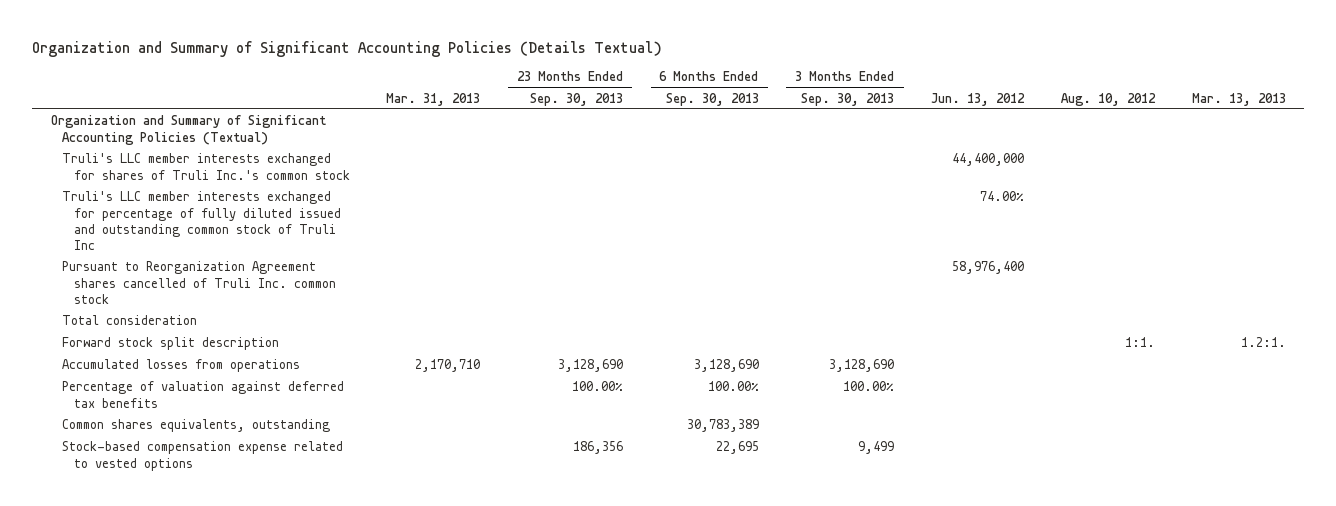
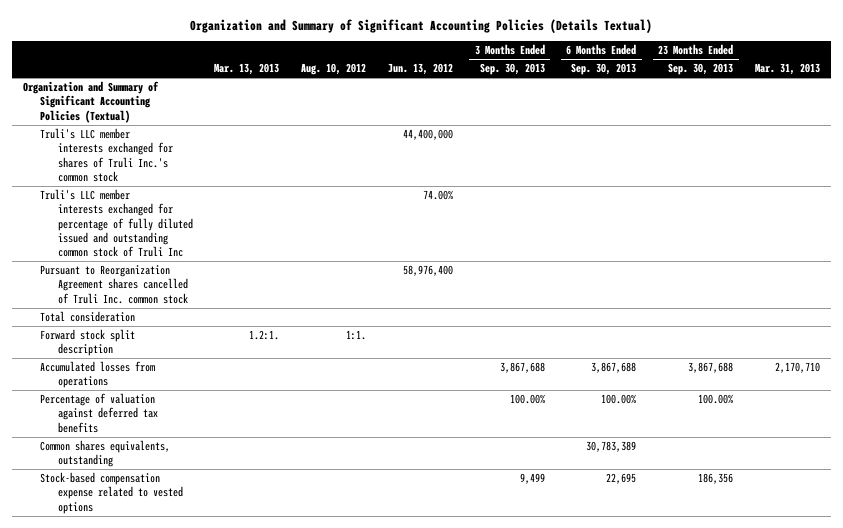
- | Mar. 31, 2013 | 23 Months Ended Sep. 30, 2013 | 6 Months Ended Sep. 30, 2013 | 3 Months Ended Sep. 30, 2013 | Jun. 13, 2012 | Aug. 10, 2012 | Mar. 13, 2013
+ | Mar. 13, 2013 | Aug. 10, 2012 | Jun. 13, 2012 | 3 Months Ended Sep. 30, 2013 | 6 Months Ended Sep. 30, 2013 | 23 Months Ended Sep. 30, 2013 | Mar. 31, 2013
- Accumulated losses from operations | 2,170,710 | 3,128,690 | 3,128,690 | 3,128,690 | | |
+ Accumulated losses from operations | | | | 3,867,688 | 3,867,688 | 3,867,688 | 2,170,710

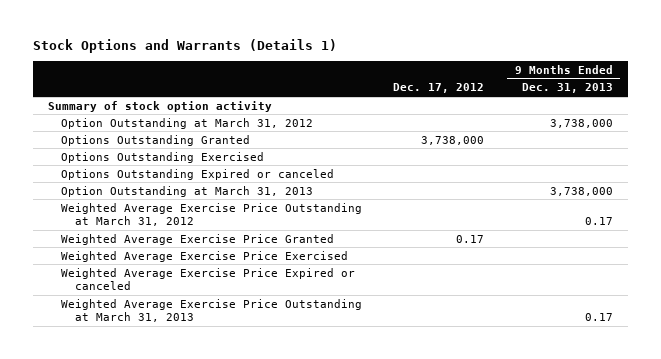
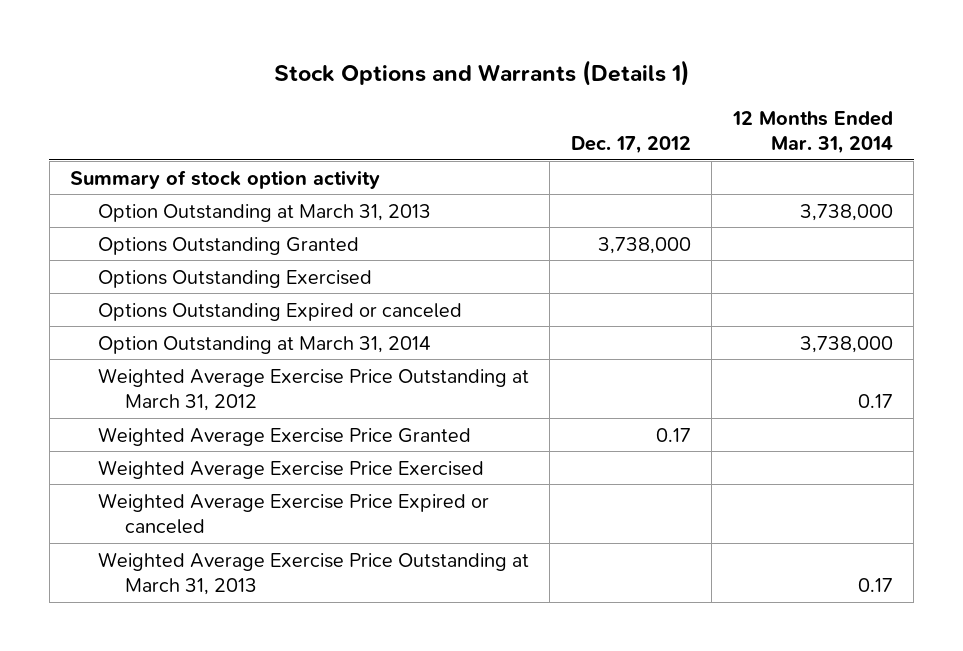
- | Dec. 17, 2012 | 9 Months Ended Dec. 31, 2013
+ | Dec. 17, 2012 | 12 Months Ended Mar. 31, 2014
- Option Outstanding at March 31, 2012 | | 3,738,000
moved up: Option Outstanding at March 31, 2013 | | 3,738,000
+ Option Outstanding at March 31, 2014 | | 3,738,000

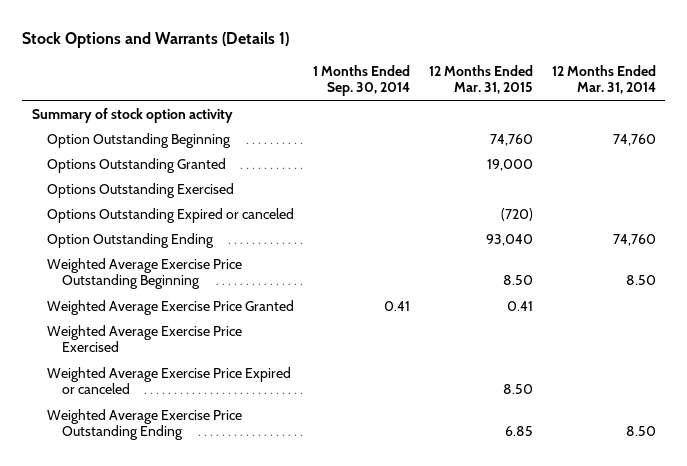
- | Dec. 17, 2012 | 12 Months Ended Mar. 31, 2014
+ | 1 Months Ended Sep. 30, 2014 | 12 Months Ended Mar. 31, 2015 | 12 Months Ended Mar. 31, 2014
- Option Outstanding at March 31, 2013 | | 3,738,000
+ Option Outstanding Beginning | | 74,760 | 74,760
- Option Outstanding at March 31, 2014 | | 3,738,000
- Weighted Average Exercise Price Outstanding at March 31, 2012 | | 0.17
+ Option Outstanding Ending | | 93,040 | 74,760
+ Weighted Average Exercise Price Outstanding Beginning | | 8.50 | 8.50
- Weighted Average Exercise Price Outstanding at March 31, 2013 | | 0.17
+ Weighted Average Exercise Price Outstanding Ending | | 6.85 | 8.50

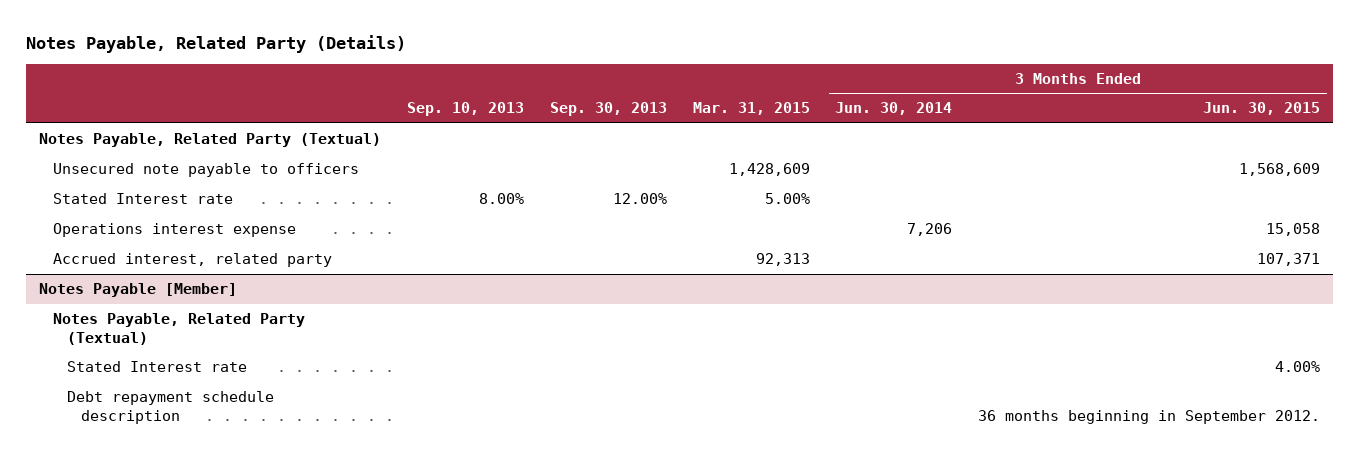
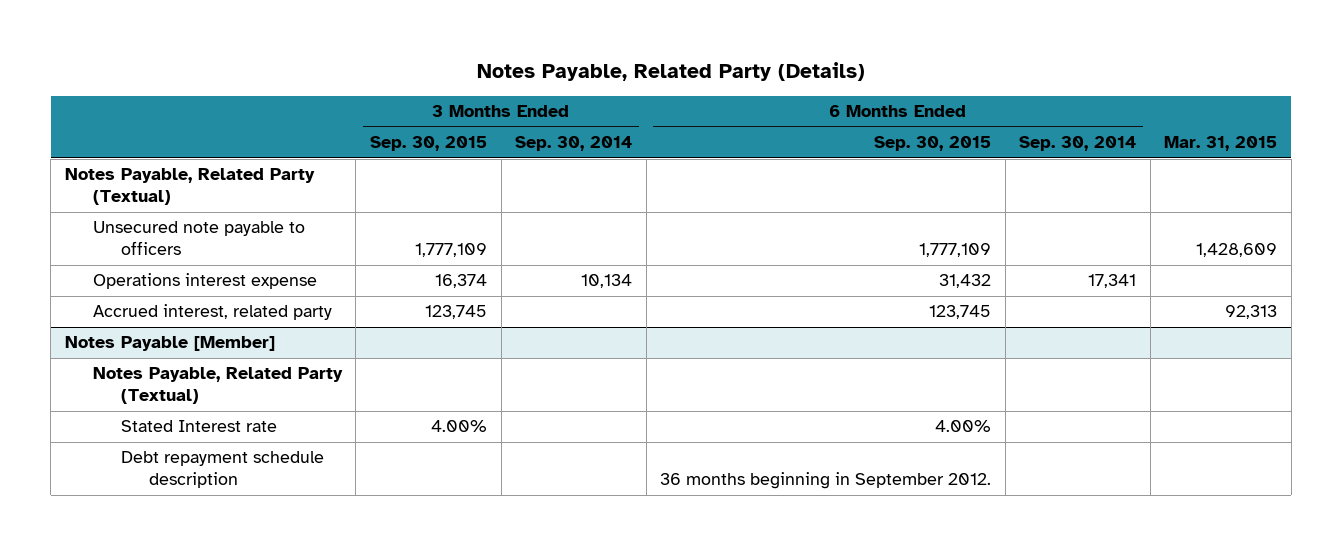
- | Sep. 10, 2013 | Sep. 30, 2013 | Mar. 31, 2015 | 3 Months Ended Jun. 30, 2014 | 3 Months Ended Jun. 30, 2015
+ | 3 Months Ended Sep. 30, 2015 | 3 Months Ended Sep. 30, 2014 | 6 Months Ended Sep. 30, 2015 | 6 Months Ended Sep. 30, 2014 | Mar. 31, 2015
- Stated Interest rate | 8.00% | 12.00% | 5.00% | |

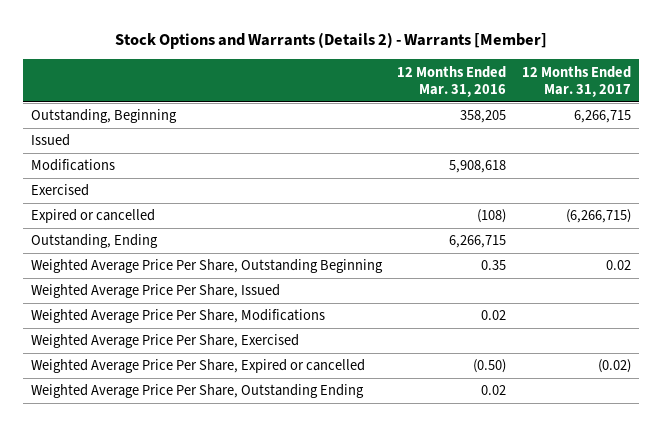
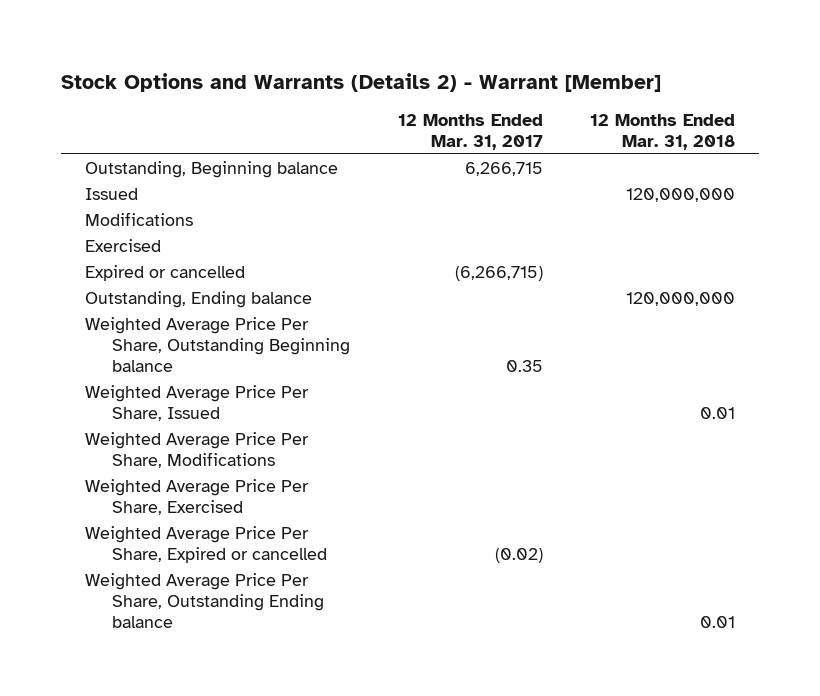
- Stock Options and Warrants (Details 2) - Warrants [Member]
+ Stock Options and Warrants (Details 2) - Warrant [Member]
- | 12 Months Ended Mar. 31, 2016 | 12 Months Ended Mar. 31, 2017
+ | 12 Months Ended Mar. 31, 2017 | 12 Months Ended Mar. 31, 2018
- Outstanding, Beginning | 358,205 | 6,266,715
+ Outstanding, Beginning balance | 6,266,715 |
- Outstanding, Ending | 6,266,715 |
- Weighted Average Price Per Share, Outstanding Beginning | 0.35 | 0.02
+ Outstanding, Ending balance | | 120,000,000
+ Weighted Average Price Per Share, Outstanding Beginning balance | 0.35 |
- Weighted Average Price Per Share, Outstanding Ending | 0.02 |
+ Weighted Average Price Per Share, Outstanding Ending balance | | 0.01

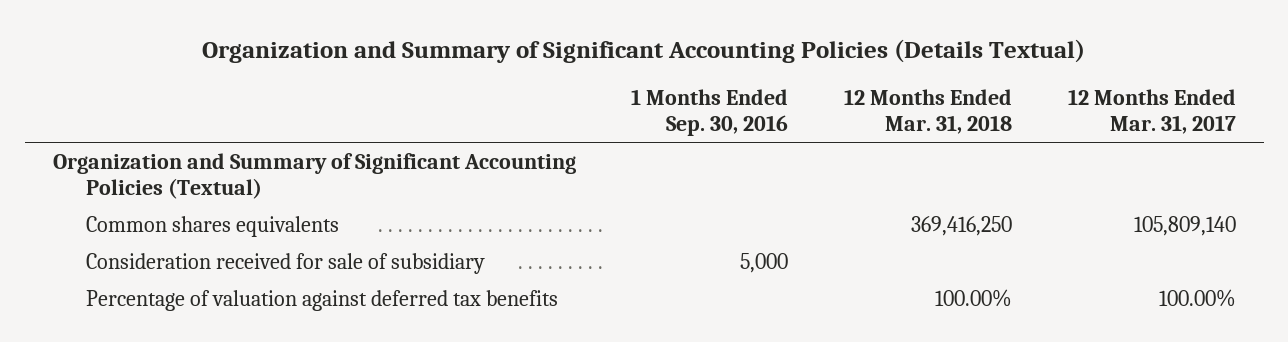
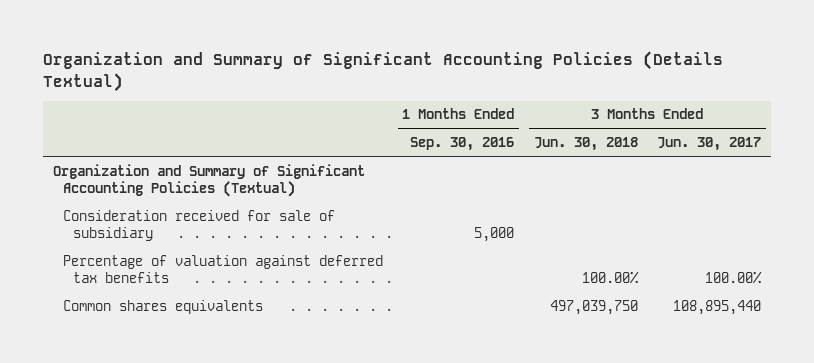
- | 1 Months Ended Sep. 30, 2016 | 12 Months Ended Mar. 31, 2018 | 12 Months Ended Mar. 31, 2017
+ | 1 Months Ended Sep. 30, 2016 | 3 Months Ended Jun. 30, 2018 | 3 Months Ended Jun. 30, 2017
moved down: Common shares equivalents | | 497,039,750 | 108,895,440

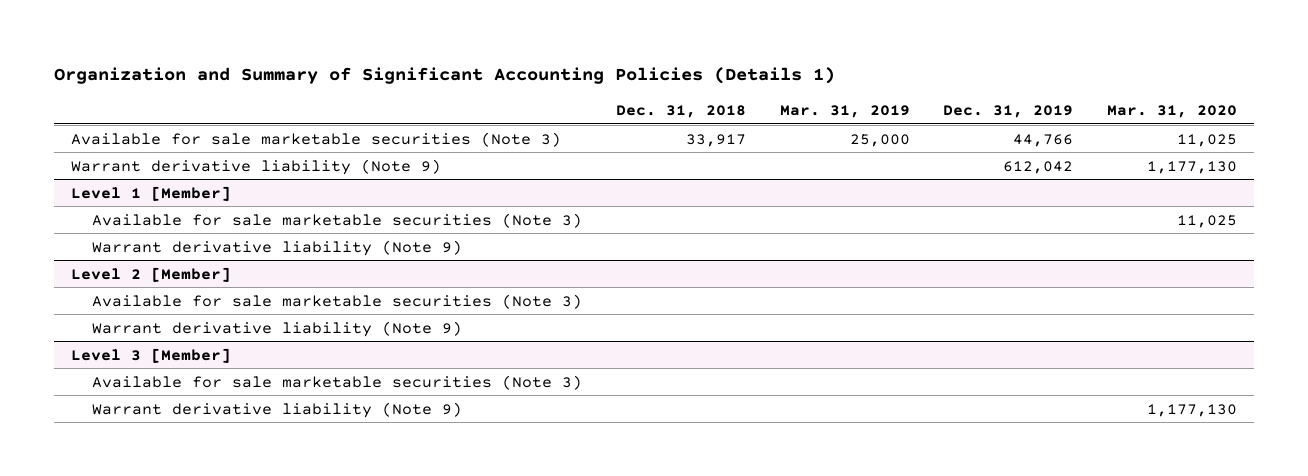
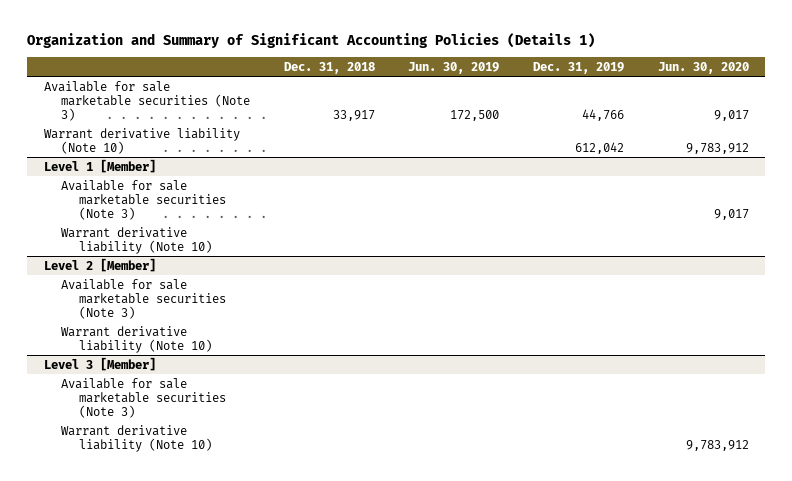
- | Dec. 31, 2018 | Mar. 31, 2019 | Dec. 31, 2019 | Mar. 31, 2020
+ | Dec. 31, 2018 | Jun. 30, 2019 | Dec. 31, 2019 | Jun. 30, 2020
- Warrant derivative liability (Note 9) | | | 612,042 | 1,177,130
+ Warrant derivative liability (Note 10) | | | 612,042 | 9,783,912
@ Level 1 [Member]
- Warrant derivative liability (Note 9)
+ Warrant derivative liability (Note 10)
@ Level 2 [Member]
- Warrant derivative liability (Note 9)
+ Warrant derivative liability (Note 10)
@ Level 3 [Member]
- Warrant derivative liability (Note 9) | | | | 1,177,130
+ Warrant derivative liability (Note 10) | | | | 9,783,912

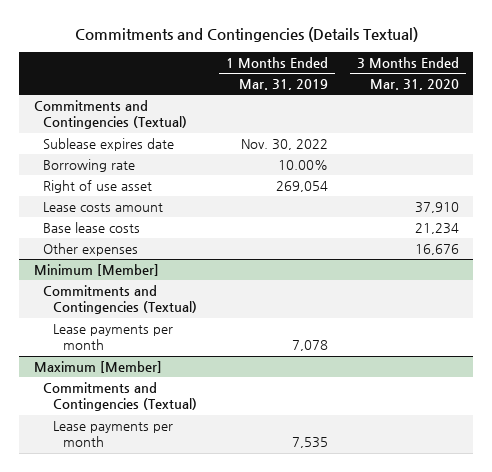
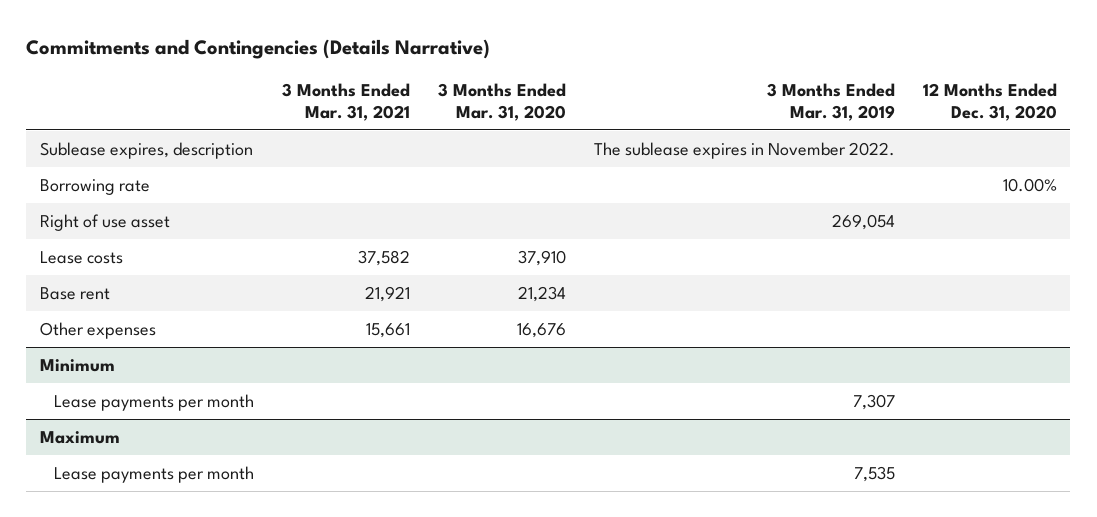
- Commitments and Contingencies (Details Textual)
+ Commitments and Contingencies (Details Narrative)
- | 1 Months Ended Mar. 31, 2019 | 3 Months Ended Mar. 31, 2020
+ | 3 Months Ended Mar. 31, 2021 | 3 Months Ended Mar. 31, 2020 | 3 Months Ended Mar. 31, 2019 | 12 Months Ended Dec. 31, 2020
- Commitments and Contingencies (Textual)
- Sublease expires date | Nov. 30, 2022 |
+ Sublease expires, description | | | The sublease expires in November 2022. |
- Lease costs amount | | 37,910
- Base lease costs | | 21,234
+ Lease costs | 37,582 | 37,910 | |
+ Base rent | 21,921 | 21,234 | |
- Minimum [Member]
- Commitments and Contingencies (Textual)
+ Minimum
- Maximum [Member]
- Commitments and Contingencies (Textual)
+ Maximum

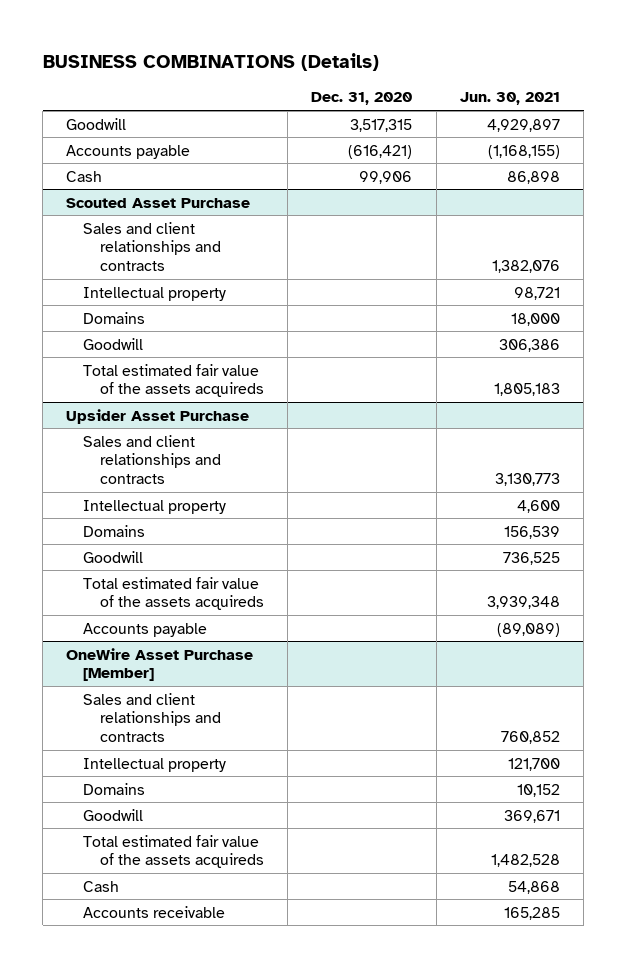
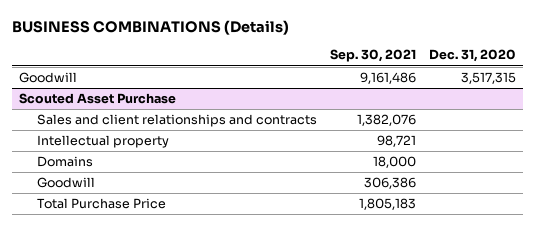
- | Dec. 31, 2020 | Jun. 30, 2021
+ | Sep. 30, 2021 | Dec. 31, 2020
- Accounts payable | (616,421) | (1,168,155)
- Cash | 99,906 | 86,898
@ Scouted Asset Purchase
- Total estimated fair value of the assets acquireds | | 1,805,183
- Upsider Asset Purchase
- Sales and client relationships and contracts | | 3,130,773
- Intellectual property | | 4,600
- Domains | | 156,539
- Goodwill | | 736,525
- Total estimated fair value of the assets acquireds | | 3,939,348
- Accounts payable | | (89,089)
- OneWire Asset Purchase [Member]
- Sales and client relationships and contracts | | 760,852
- Intellectual property | | 121,700
- Domains | | 10,152
- Goodwill | | 369,671
- Total estimated fair value of the assets acquireds | | 1,482,528
- Cash | | 54,868
- Accounts receivable | | 165,285
@ Scouted Asset Purchase
+ Total Purchase Price | 1,805,183 |

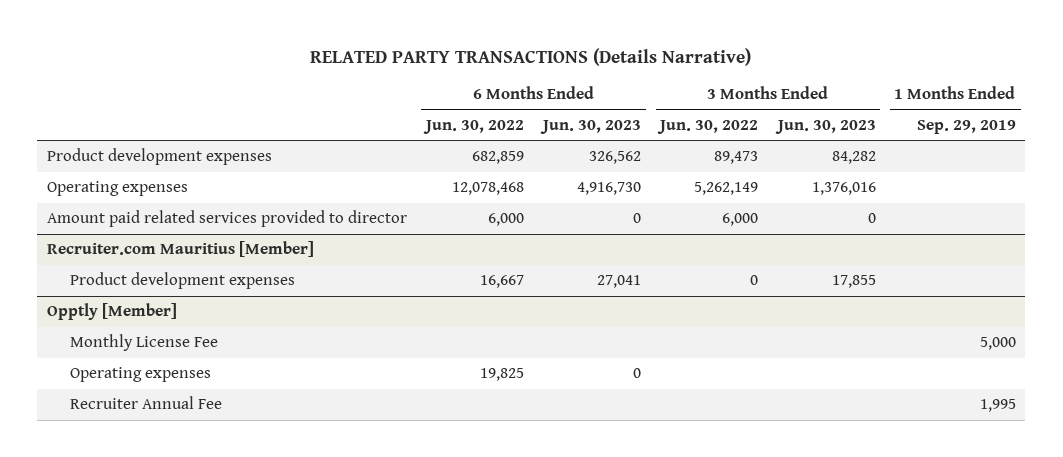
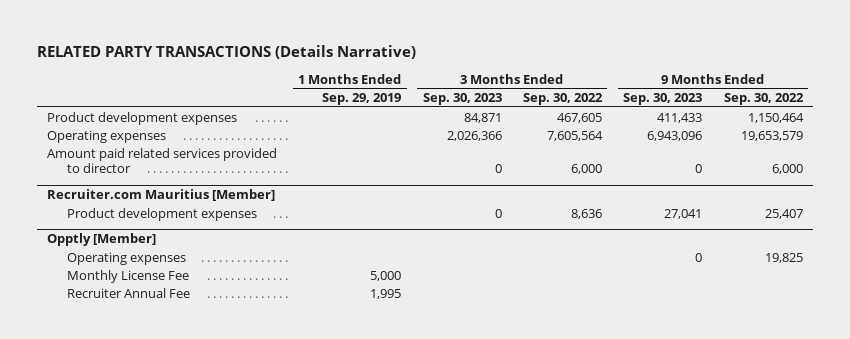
- | 6 Months Ended Jun. 30, 2022 | 6 Months Ended Jun. 30, 2023 | 3 Months Ended Jun. 30, 2022 | 3 Months Ended Jun. 30, 2023 | 1 Months Ended Sep. 29, 2019
+ | 1 Months Ended Sep. 29, 2019 | 3 Months Ended Sep. 30, 2023 | 3 Months Ended Sep. 30, 2022 | 9 Months Ended Sep. 30, 2023 | 9 Months Ended Sep. 30, 2022
@ Opptly [Member]
moved down: Monthly License Fee | 5,000 | | | |

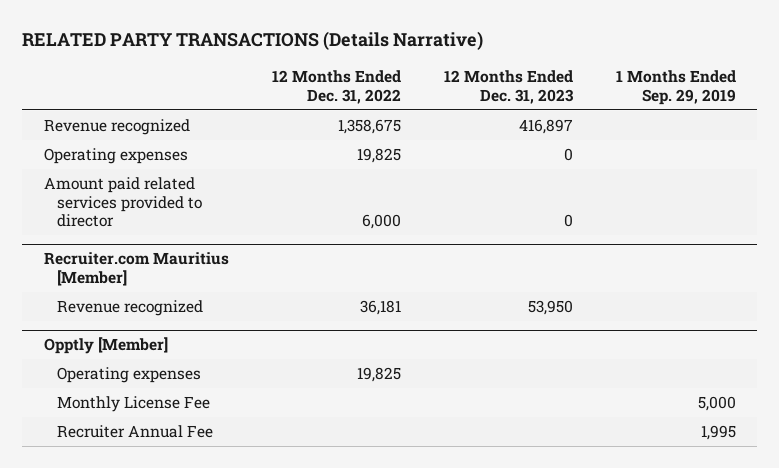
- | 1 Months Ended Sep. 29, 2019 | 3 Months Ended Sep. 30, 2023 | 3 Months Ended Sep. 30, 2022 | 9 Months Ended Sep. 30, 2023 | 9 Months Ended Sep. 30, 2022
+ | 12 Months Ended Dec. 31, 2022 | 12 Months Ended Dec. 31, 2023 | 1 Months Ended Sep. 29, 2019
- Product development expenses | | 84,871 | 467,605 | 411,433 | 1,150,464
+ Revenue recognized | 1,358,675 | 416,897 |
@ Recruiter.com Mauritius [Member]
- Product development expenses | | 0 | 8,636 | 27,041 | 25,407
+ Revenue recognized | 36,181 | 53,950 |

